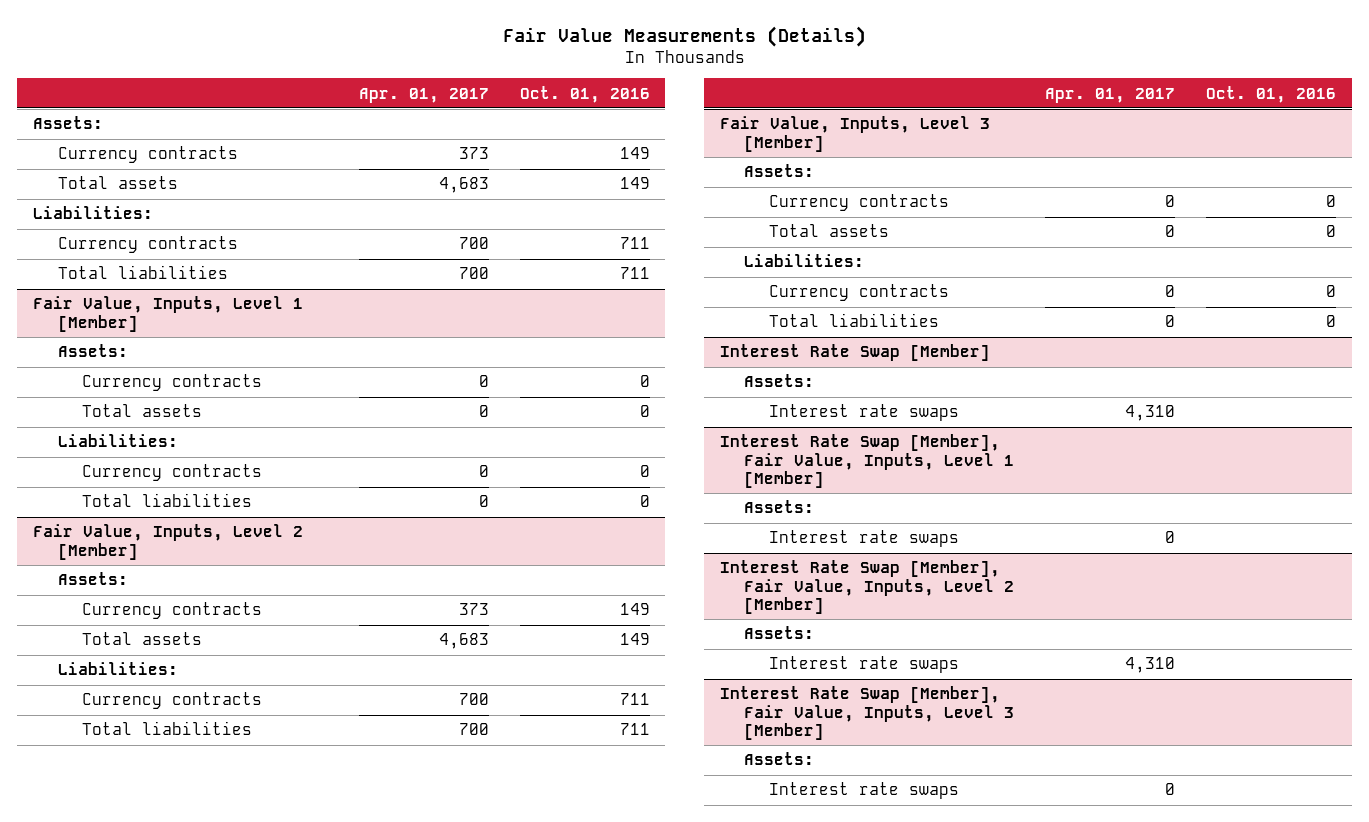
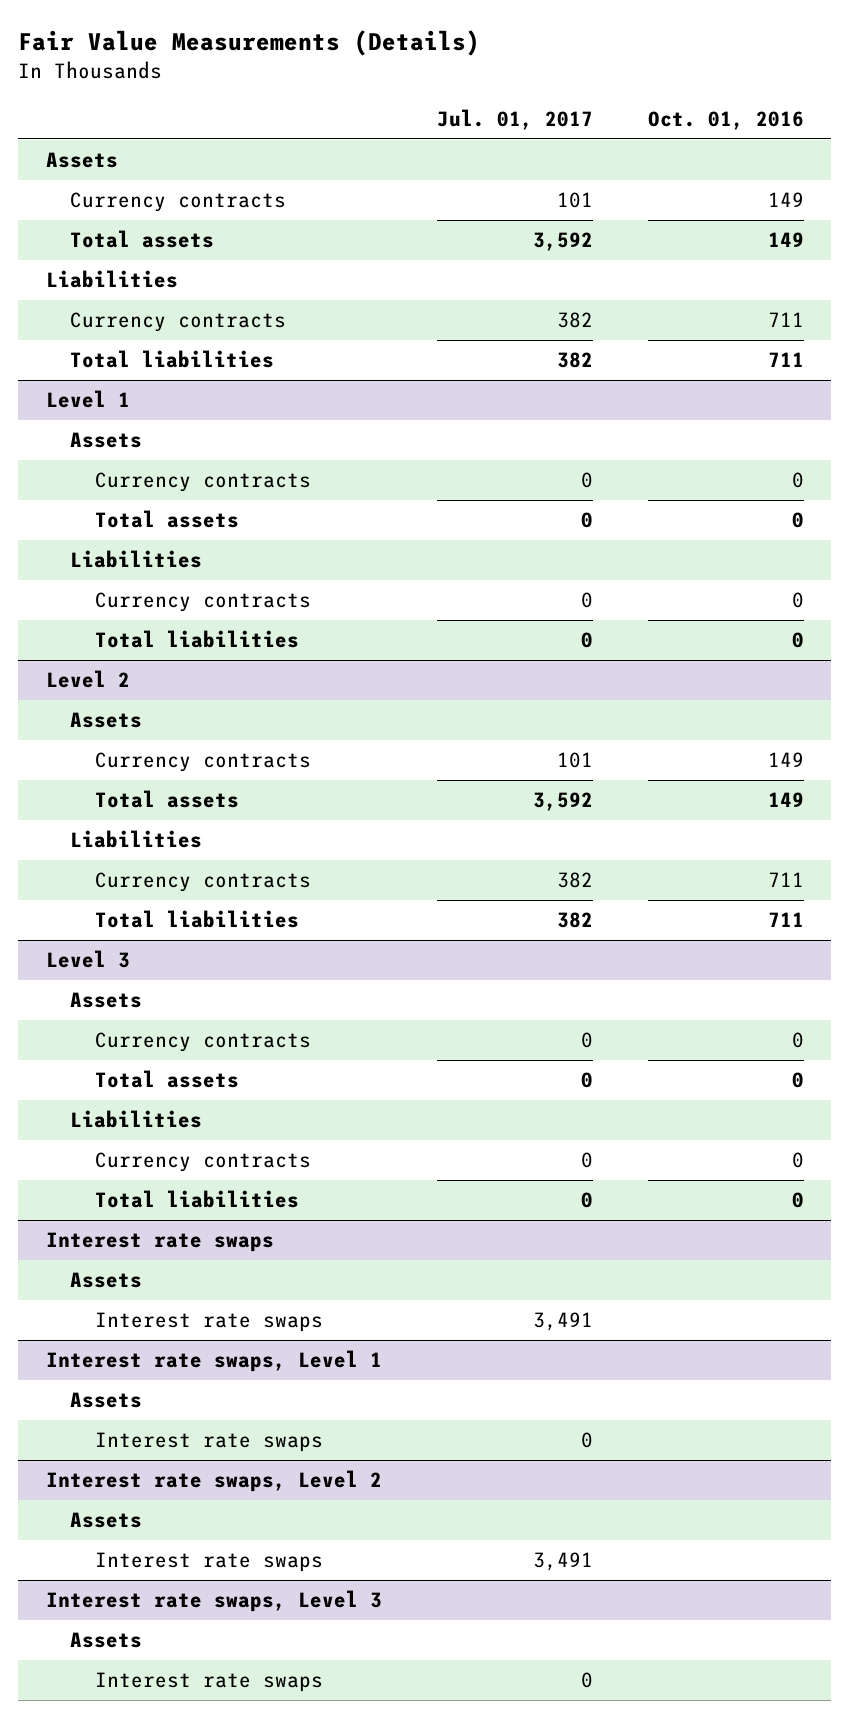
- | Apr. 01, 2017 | Oct. 01, 2016
+ | Jul. 01, 2017 | Oct. 01, 2016
- Assets:
+ Assets
- Liabilities:
+ Liabilities
- Fair Value, Inputs, Level 1 [Member]
- Assets:
+ Level 1
+ Assets
- Liabilities:
+ Liabilities
- Fair Value, Inputs, Level 2 [Member]
- Assets:
+ Level 2
+ Assets
- Liabilities:
+ Liabilities
- Fair Value, Inputs, Level 3 [Member]
- Assets:
+ Level 3
+ Assets
- Liabilities:
+ Liabilities
- Interest Rate Swap [Member]
- Assets:
+ Interest rate swaps
+ Assets
- Interest Rate Swap [Member], Fair Value, Inputs, Level 1 [Member]
- Assets:
+ Interest rate swaps, Level 1
+ Assets
- Interest Rate Swap [Member], Fair Value, Inputs, Level 2 [Member]
- Assets:
+ Interest rate swaps, Level 2
+ Assets
- Interest Rate Swap [Member], Fair Value, Inputs, Level 3 [Member]
- Assets:
+ Interest rate swaps, Level 3
+ Assets

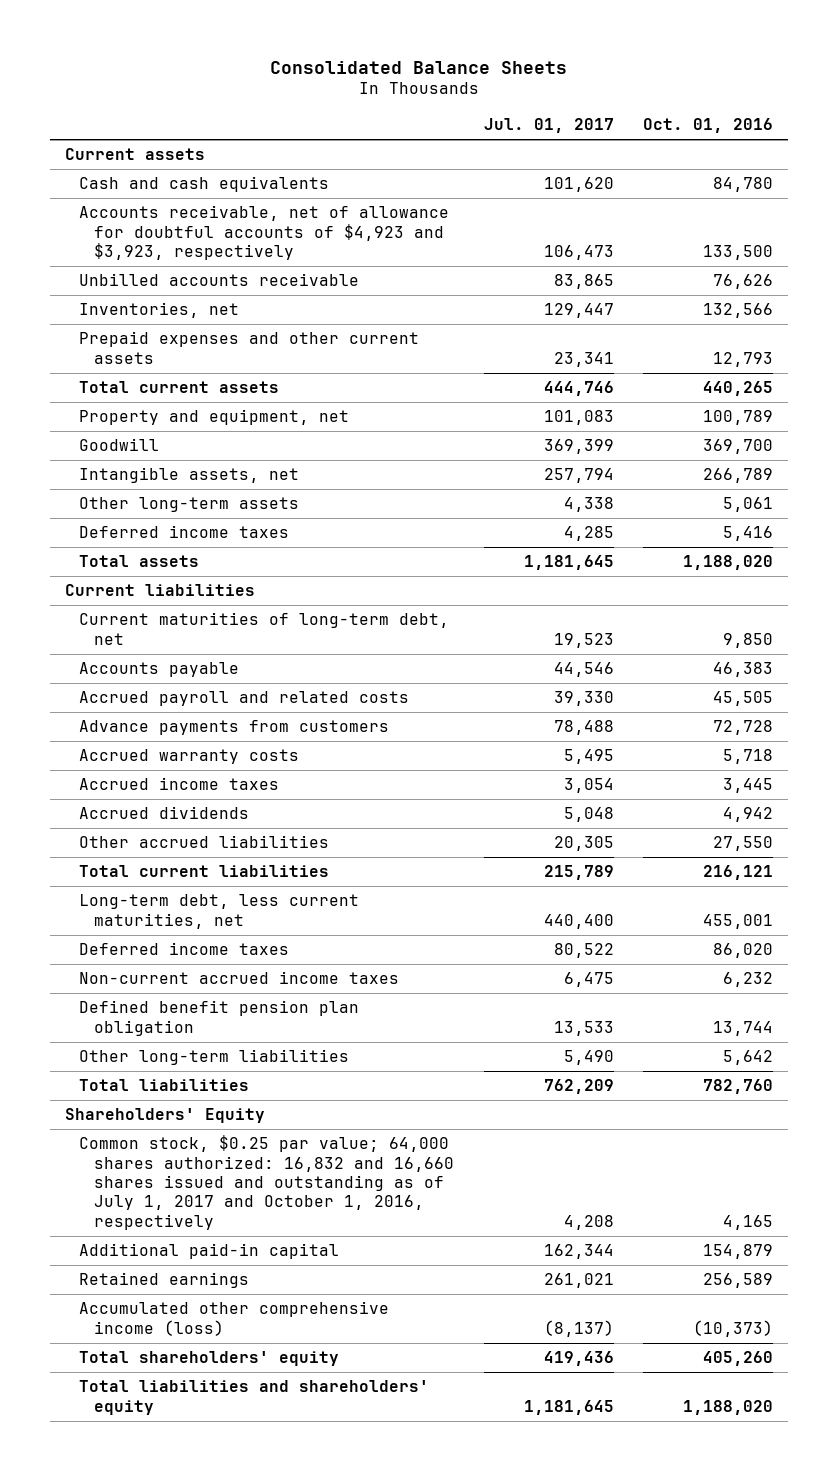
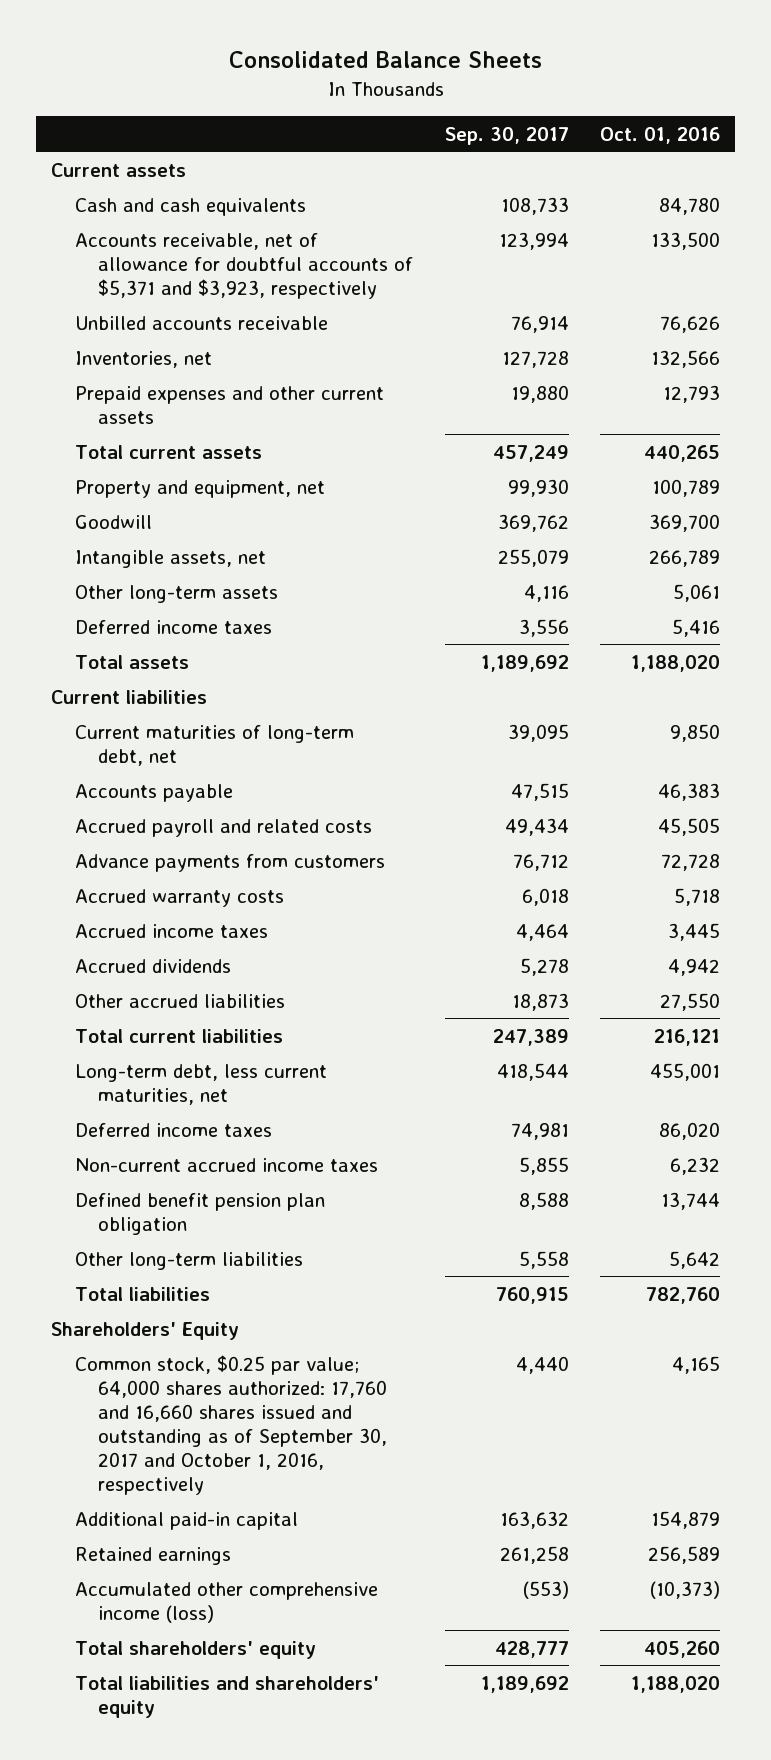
- | Jul. 01, 2017 | Oct. 01, 2016
+ | Sep. 30, 2017 | Oct. 01, 2016
- Accounts receivable, net of allowance for doubtful accounts of $4,923 and $3,923, respectively | 106,473 | 133,500
+ Accounts receivable, net of allowance for doubtful accounts of $5,371 and $3,923, respectively | 123,994 | 133,500
- Common stock, $0.25 par value; 64,000 shares authorized: 16,832 and 16,660 shares issued and outstanding as of July 1, 2017 and October 1, 2016, respectively | 4,208 | 4,165
+ Common stock, $0.25 par value; 64,000 shares authorized: 17,760 and 16,660 shares issued and outstanding as of September 30, 2017 and October 1, 2016, respectively | 4,440 | 4,165

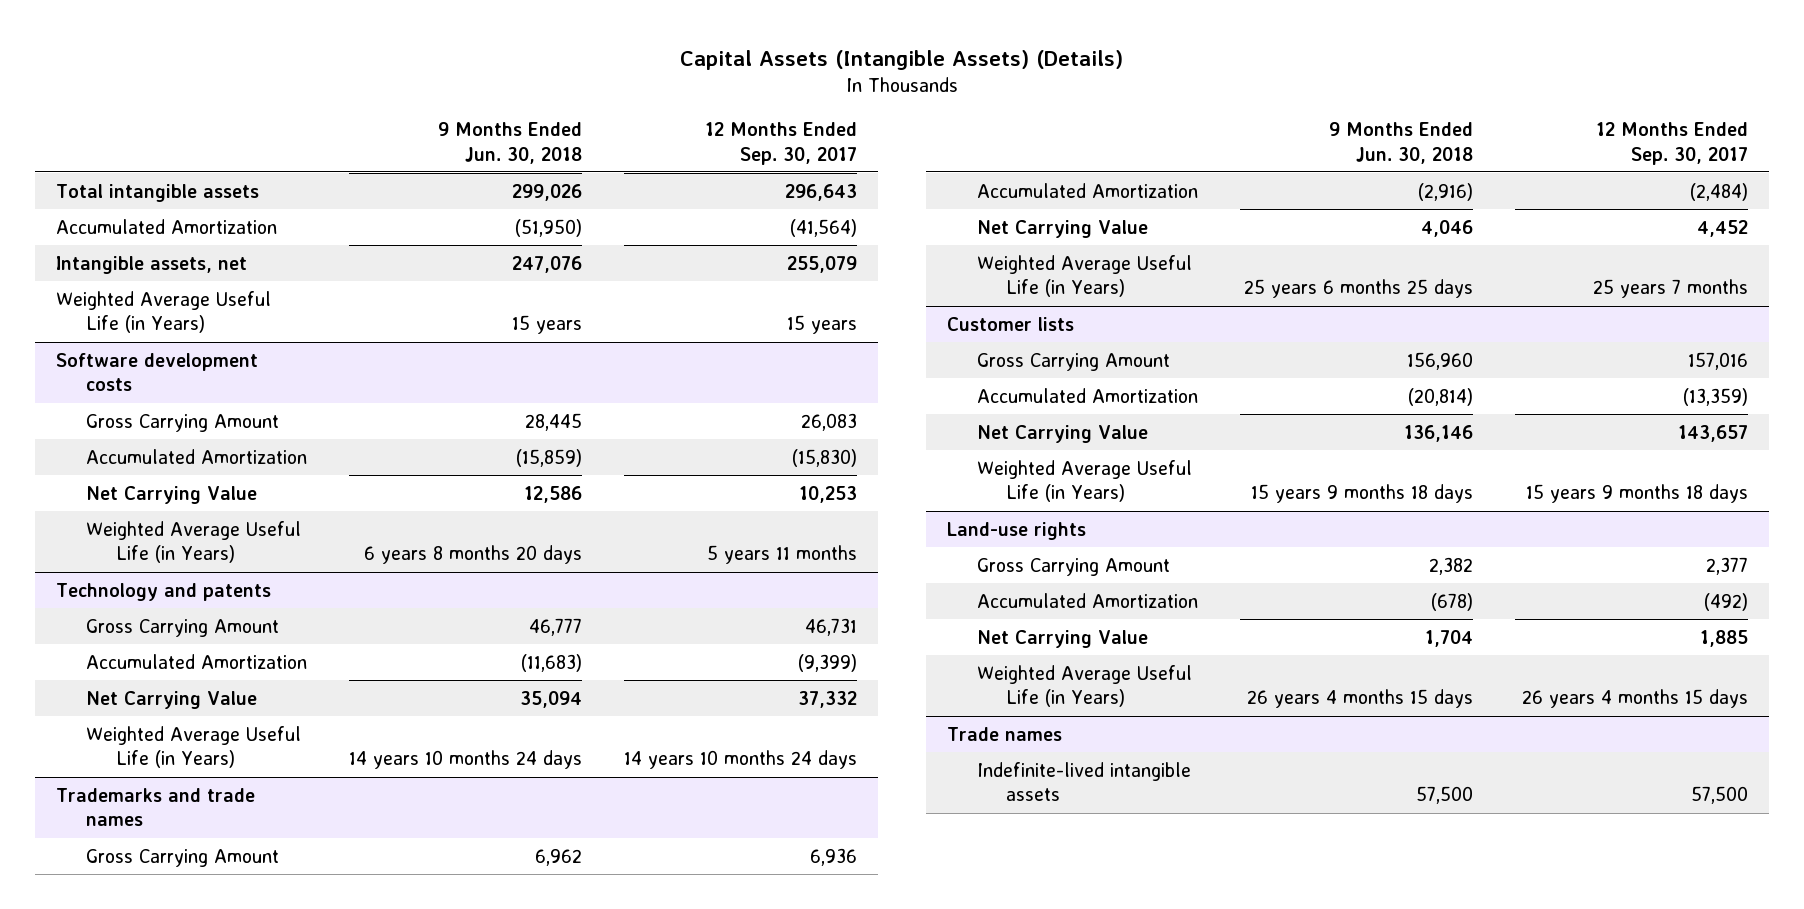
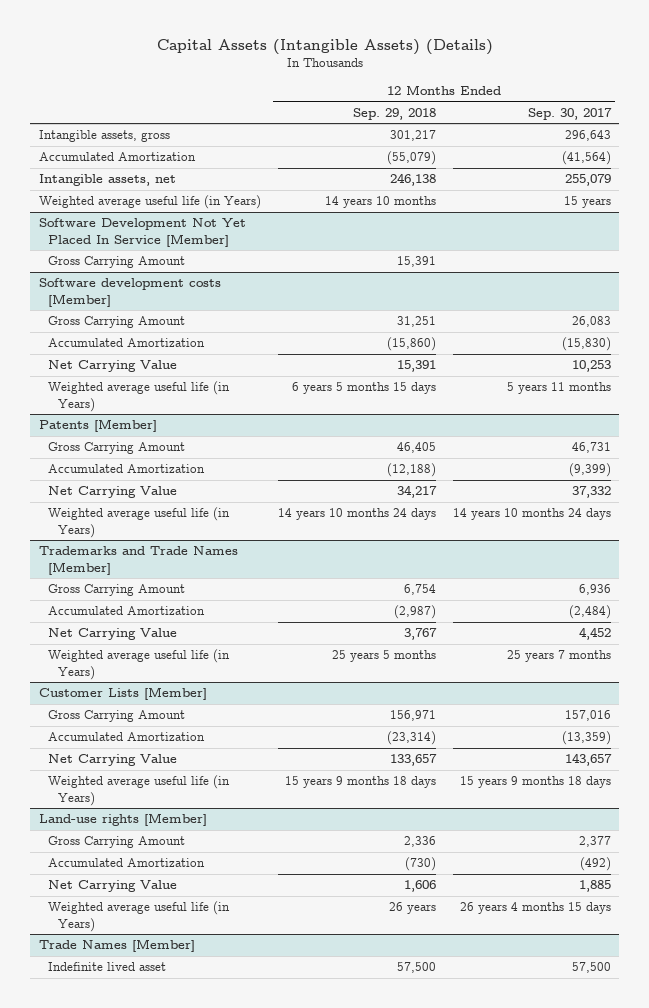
- | 9 Months Ended Jun. 30, 2018 | 12 Months Ended Sep. 30, 2017
+ | 12 Months Ended Sep. 29, 2018 | 12 Months Ended Sep. 30, 2017
- Total intangible assets | 299,026 | 296,643
+ Intangible assets, gross | 301,217 | 296,643
- Weighted Average Useful Life (in Years) | 15 years | 15 years
- Software development costs
+ Weighted average useful life (in Years) | 14 years 10 months | 15 years
+ Software Development Not Yet Placed In Service [Member]
+ Gross Carrying Amount | 15,391 |
+ Software development costs [Member]
- Weighted Average Useful Life (in Years) | 6 years 8 months 20 days | 5 years 11 months
- Technology and patents
+ Weighted average useful life (in Years) | 6 years 5 months 15 days | 5 years 11 months
+ Patents [Member]
- Weighted Average Useful Life (in Years) | 14 years 10 months 24 days | 14 years 10 months 24 days
- Trademarks and trade names
+ Weighted average useful life (in Years) | 14 years 10 months 24 days | 14 years 10 months 24 days
+ Trademarks and Trade Names [Member]
- Weighted Average Useful Life (in Years) | 25 years 6 months 25 days | 25 years 7 months
- Customer lists
+ Weighted average useful life (in Years) | 25 years 5 months | 25 years 7 months
+ Customer Lists [Member]
- Weighted Average Useful Life (in Years) | 15 years 9 months 18 days | 15 years 9 months 18 days
- Land-use rights
+ Weighted average useful life (in Years) | 15 years 9 months 18 days | 15 years 9 months 18 days
+ Land-use rights [Member]
- Weighted Average Useful Life (in Years) | 26 years 4 months 15 days | 26 years 4 months 15 days
- Trade names
- Indefinite-lived intangible assets | 57,500 | 57,500
+ Weighted average useful life (in Years) | 26 years | 26 years 4 months 15 days
+ Trade Names [Member]
+ Indefinite lived asset | 57,500 | 57,500

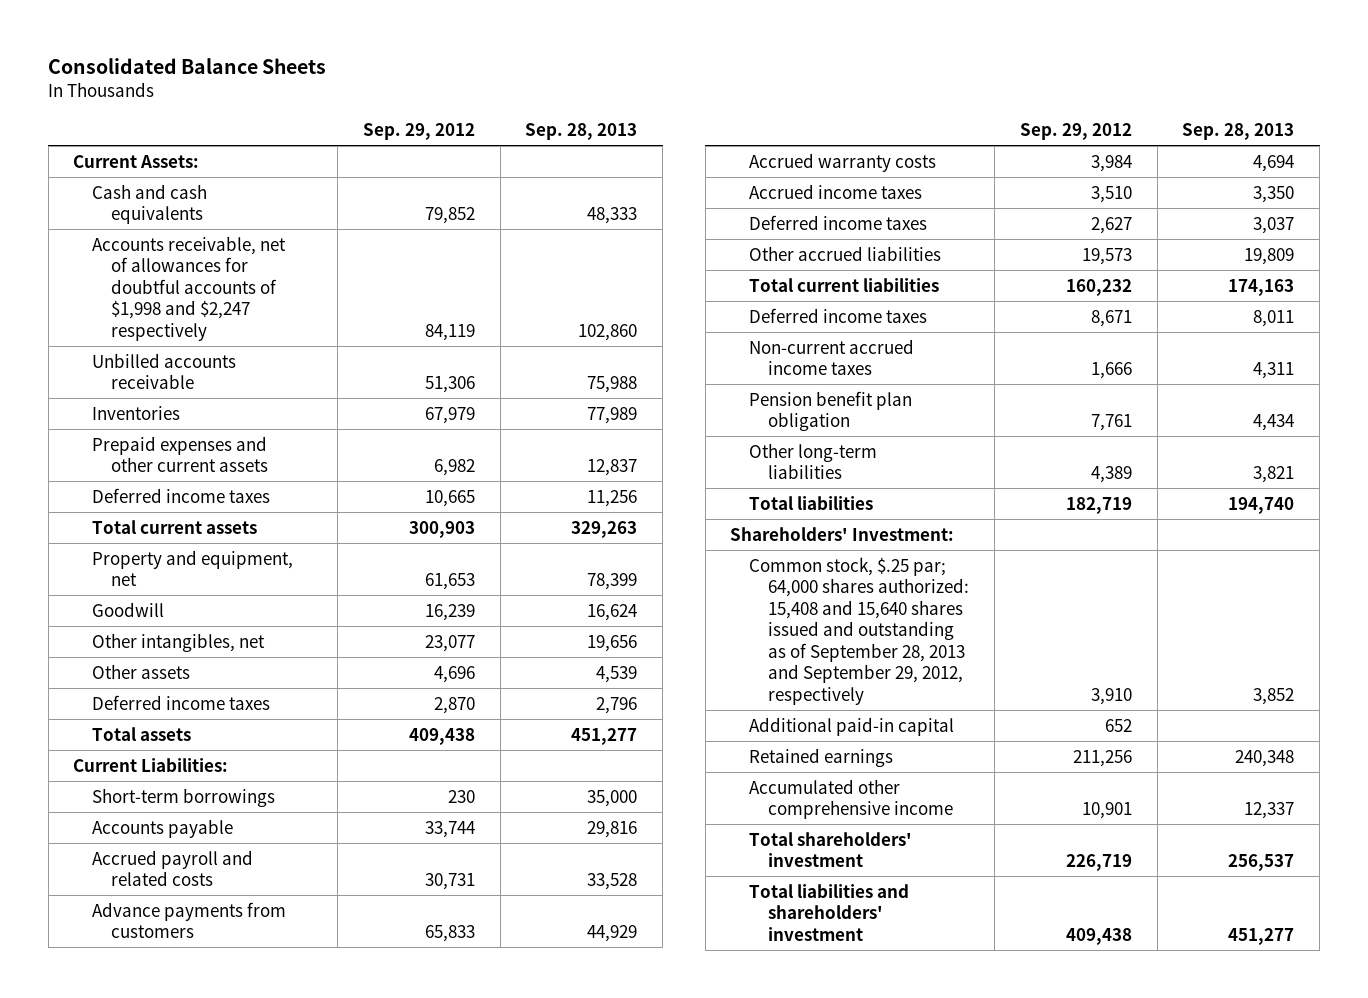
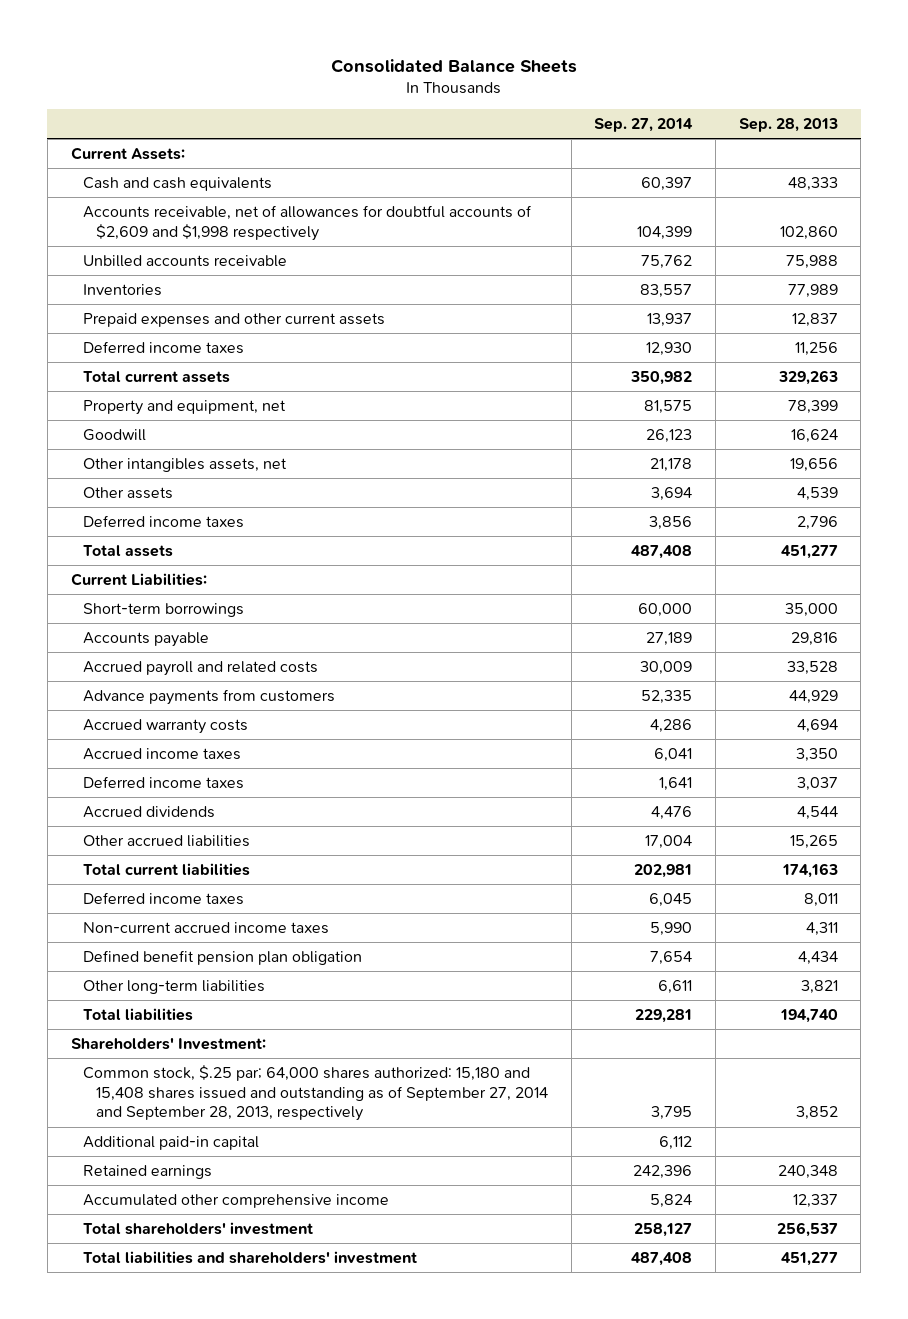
- | Sep. 29, 2012 | Sep. 28, 2013
+ | Sep. 27, 2014 | Sep. 28, 2013
- Accounts receivable, net of allowances for doubtful accounts of $1,998 and $2,247 respectively | 84,119 | 102,860
+ Accounts receivable, net of allowances for doubtful accounts of $2,609 and $1,998 respectively | 104,399 | 102,860
- Other intangibles, net | 23,077 | 19,656
+ Other intangibles assets, net | 21,178 | 19,656
- Other accrued liabilities | 19,573 | 19,809
+ Accrued dividends | 4,476 | 4,544
+ Other accrued liabilities | 17,004 | 15,265
- Pension benefit plan obligation | 7,761 | 4,434
+ Defined benefit pension plan obligation | 7,654 | 4,434
- Common stock, $.25 par; 64,000 shares authorized: 15,408 and 15,640 shares issued and outstanding as of September 28, 2013 and September 29, 2012, respectively | 3,910 | 3,852
+ Common stock, $.25 par; 64,000 shares authorized: 15,180 and 15,408 shares issued and outstanding as of September 27, 2014 and September 28, 2013, respectively | 3,795 | 3,852

